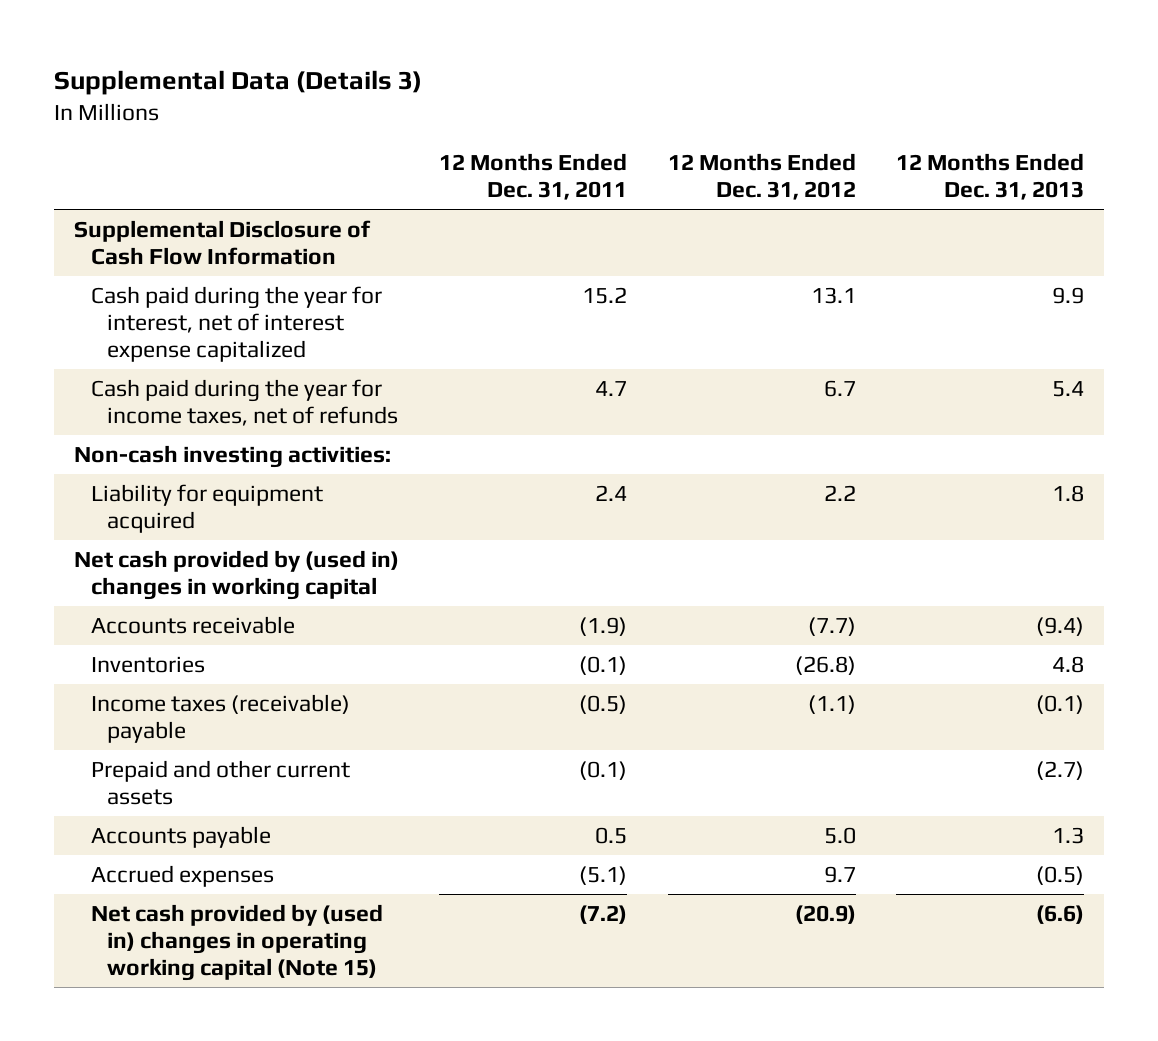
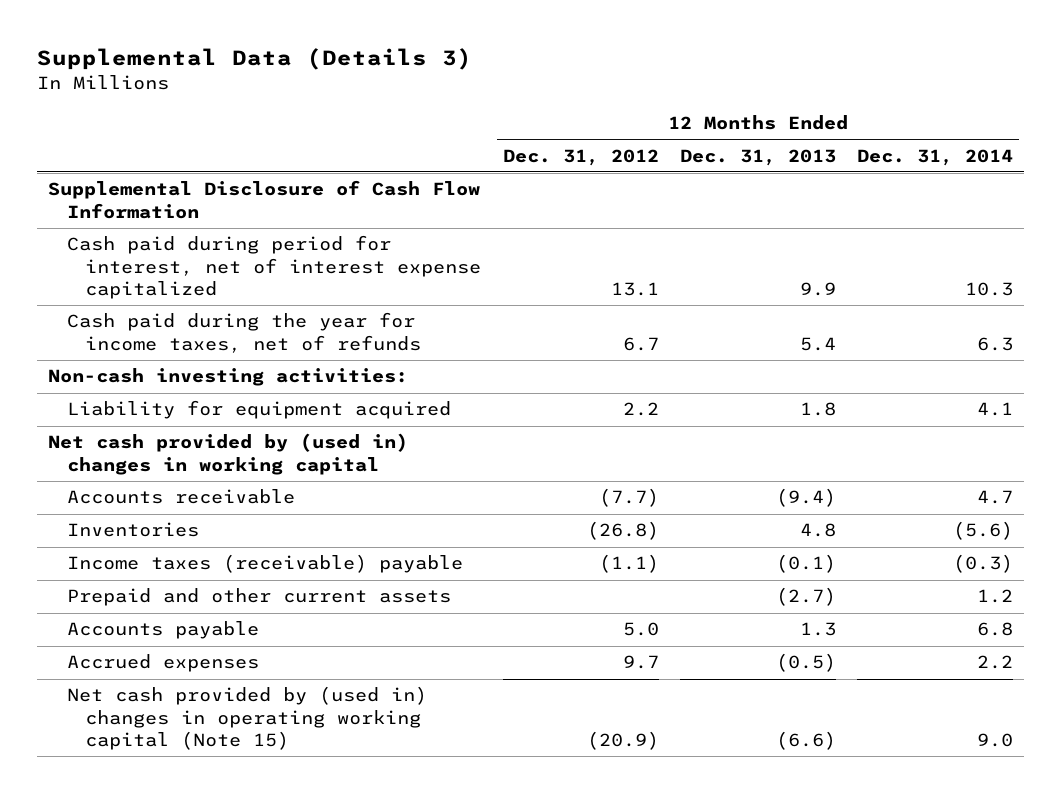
- | 12 Months Ended Dec. 31, 2011 | 12 Months Ended Dec. 31, 2012 | 12 Months Ended Dec. 31, 2013
+ | 12 Months Ended Dec. 31, 2012 | 12 Months Ended Dec. 31, 2013 | 12 Months Ended Dec. 31, 2014
- Cash paid during the year for interest, net of interest expense capitalized | 15.2 | 13.1 | 9.9
+ Cash paid during period for interest, net of interest expense capitalized | 13.1 | 9.9 | 10.3

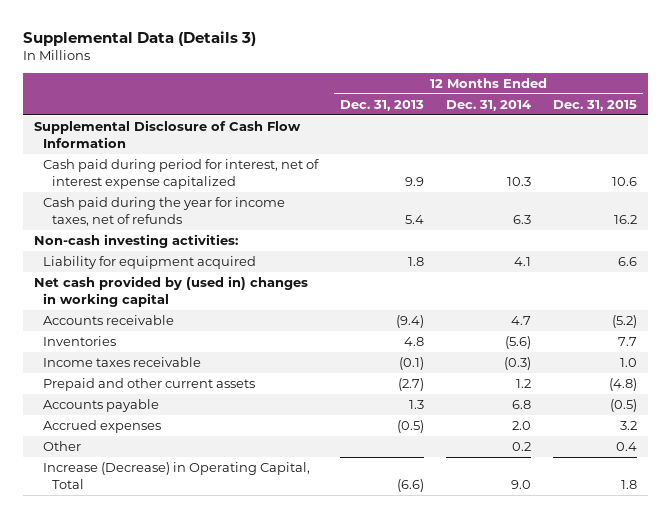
- | 12 Months Ended Dec. 31, 2012 | 12 Months Ended Dec. 31, 2013 | 12 Months Ended Dec. 31, 2014
+ | 12 Months Ended Dec. 31, 2013 | 12 Months Ended Dec. 31, 2014 | 12 Months Ended Dec. 31, 2015
- Income taxes (receivable) payable | (1.1) | (0.1) | (0.3)
+ Income taxes receivable | (0.1) | (0.3) | 1.0
- Accrued expenses | 9.7 | (0.5) | 2.2
- Net cash provided by (used in) changes in operating working capital (Note 15) | (20.9) | (6.6) | 9.0
+ Accrued expenses | (0.5) | 2.0 | 3.2
+ Other | | 0.2 | 0.4
+ Increase (Decrease) in Operating Capital, Total | (6.6) | 9.0 | 1.8

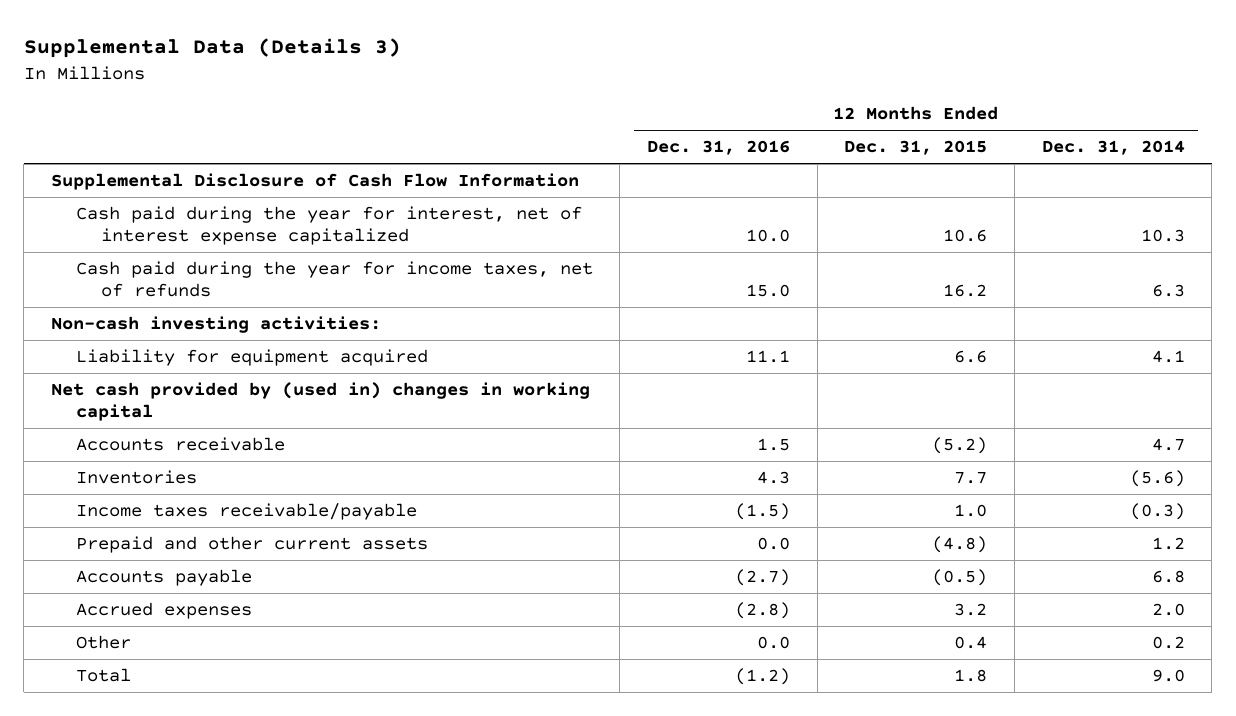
- | 12 Months Ended Dec. 31, 2013 | 12 Months Ended Dec. 31, 2014 | 12 Months Ended Dec. 31, 2015
+ | 12 Months Ended Dec. 31, 2016 | 12 Months Ended Dec. 31, 2015 | 12 Months Ended Dec. 31, 2014
- Cash paid during period for interest, net of interest expense capitalized | 9.9 | 10.3 | 10.6
+ Cash paid during the year for interest, net of interest expense capitalized | 10.0 | 10.6 | 10.3
- Income taxes receivable | (0.1) | (0.3) | 1.0
+ Income taxes receivable/payable | (1.5) | 1.0 | (0.3)
- Increase (Decrease) in Operating Capital, Total | (6.6) | 9.0 | 1.8
+ Total | (1.2) | 1.8 | 9.0

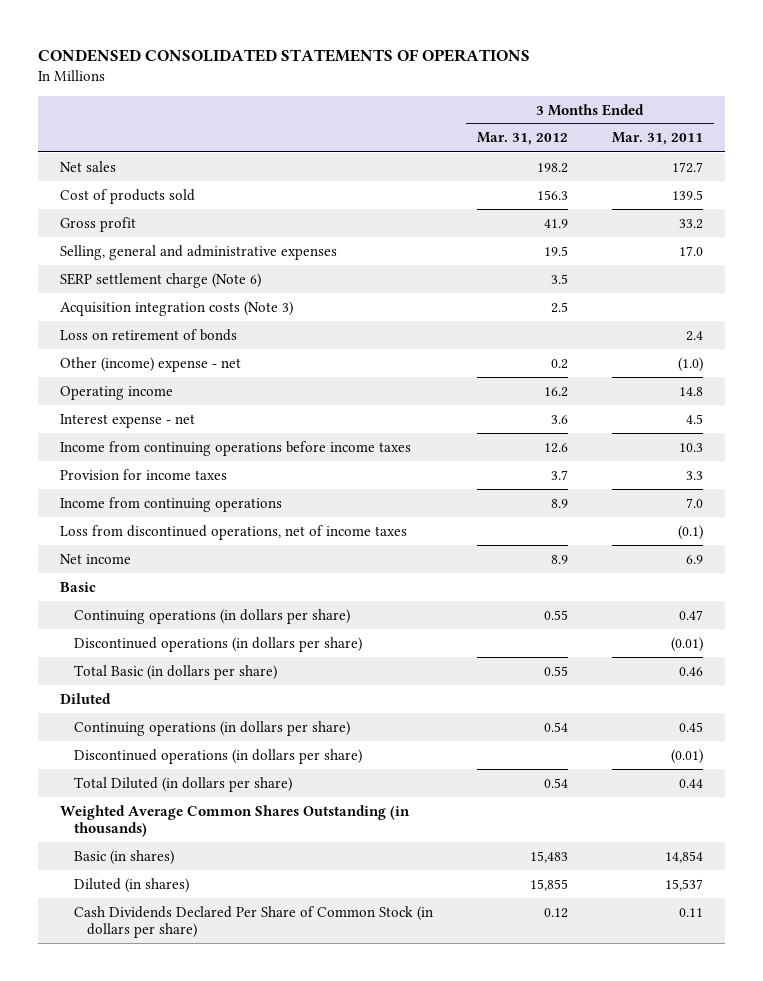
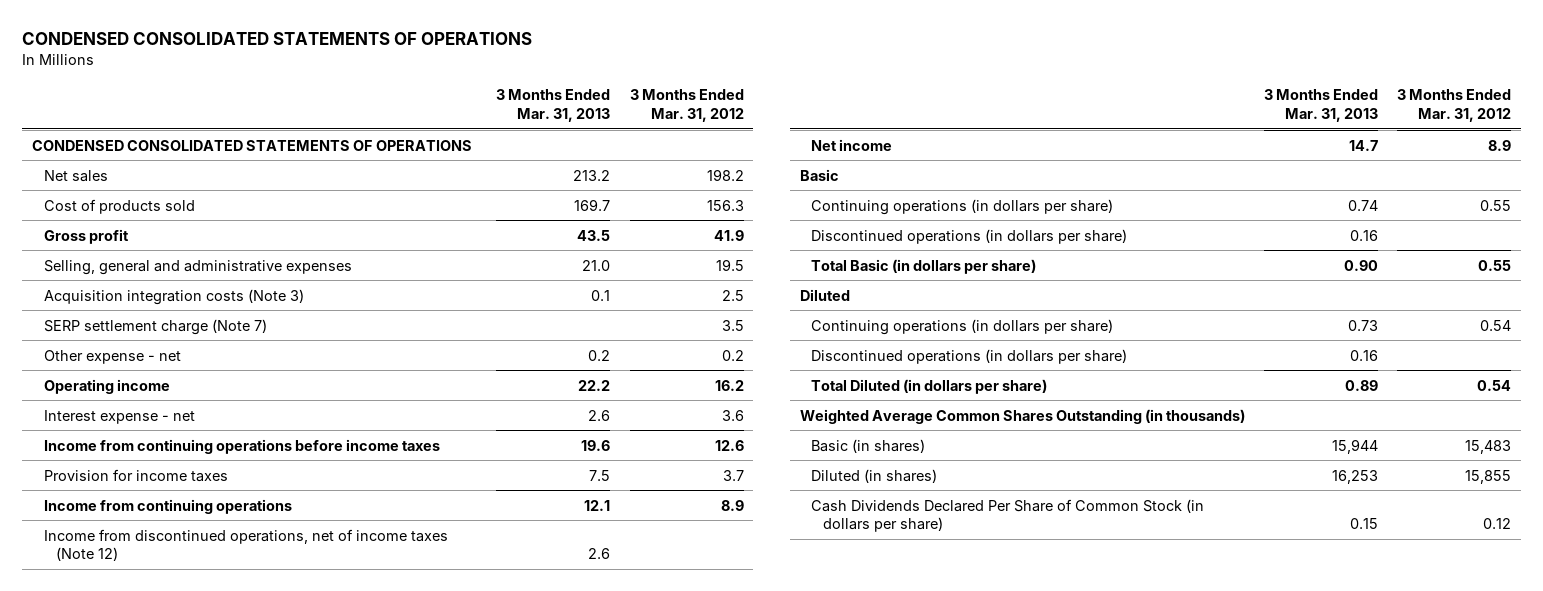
- | 3 Months Ended Mar. 31, 2012 | 3 Months Ended Mar. 31, 2011
+ | 3 Months Ended Mar. 31, 2013 | 3 Months Ended Mar. 31, 2012
+ CONDENSED CONSOLIDATED STATEMENTS OF OPERATIONS
- SERP settlement charge (Note 6) | 3.5 |
- Loss on retirement of bonds | | 2.4
- Other (income) expense - net | 0.2 | (1.0)
+ SERP settlement charge (Note 7) | | 3.5
+ Other expense - net | 0.2 | 0.2
- Loss from discontinued operations, net of income taxes | | (0.1)
+ Income from discontinued operations, net of income taxes (Note 12) | 2.6 |

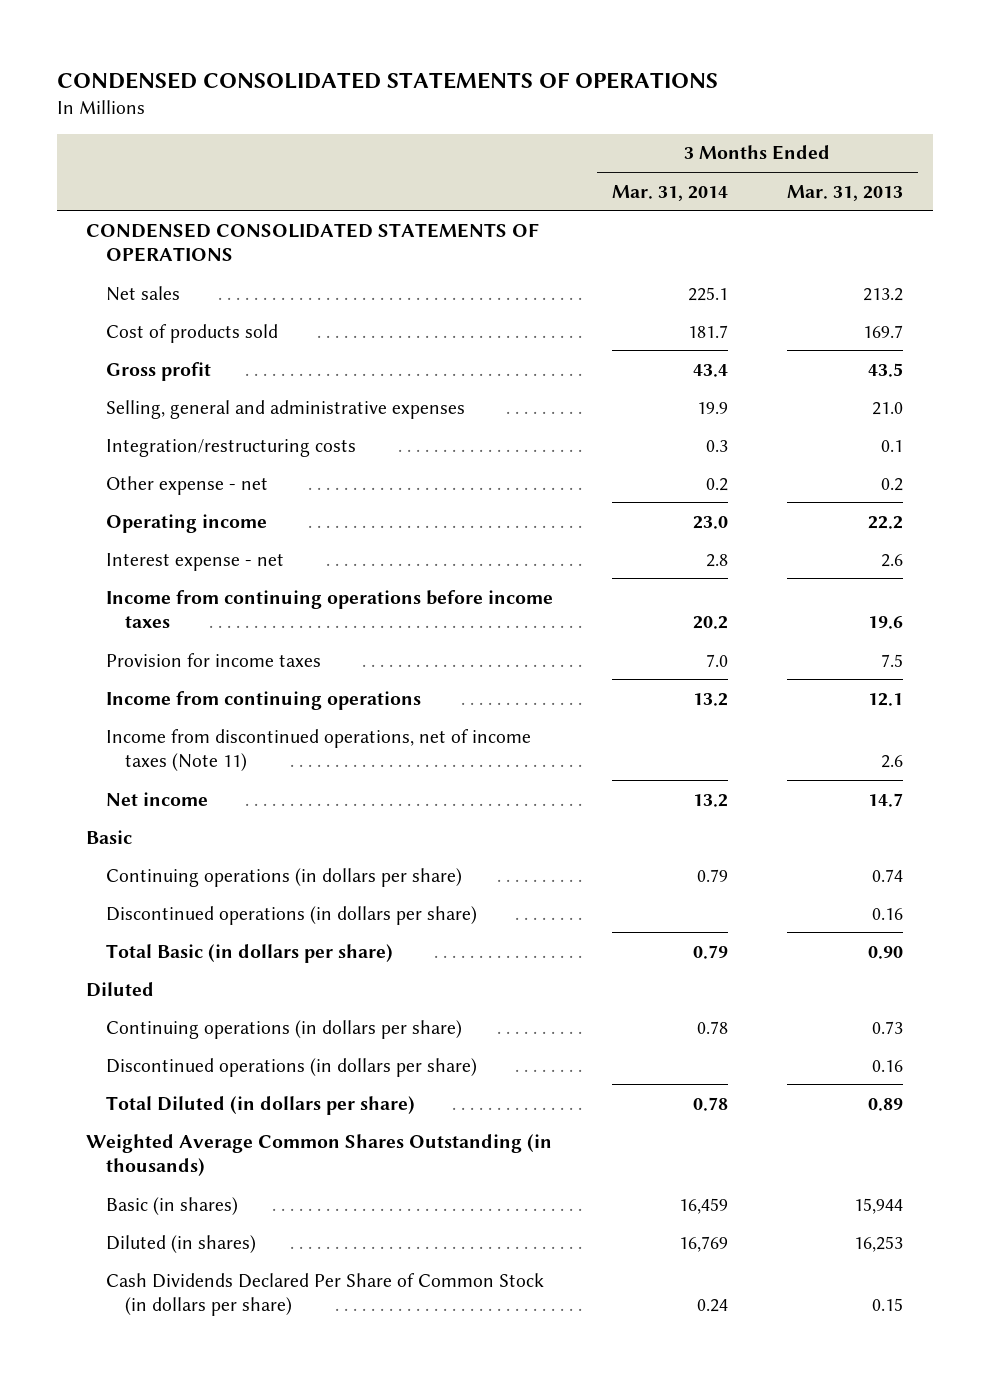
- | 3 Months Ended Mar. 31, 2013 | 3 Months Ended Mar. 31, 2012
+ | 3 Months Ended Mar. 31, 2014 | 3 Months Ended Mar. 31, 2013
- Acquisition integration costs (Note 3) | 0.1 | 2.5
- SERP settlement charge (Note 7) | | 3.5
+ Integration/restructuring costs | 0.3 | 0.1
- Income from discontinued operations, net of income taxes (Note 12) | 2.6 |
+ Income from discontinued operations, net of income taxes (Note 11) | | 2.6

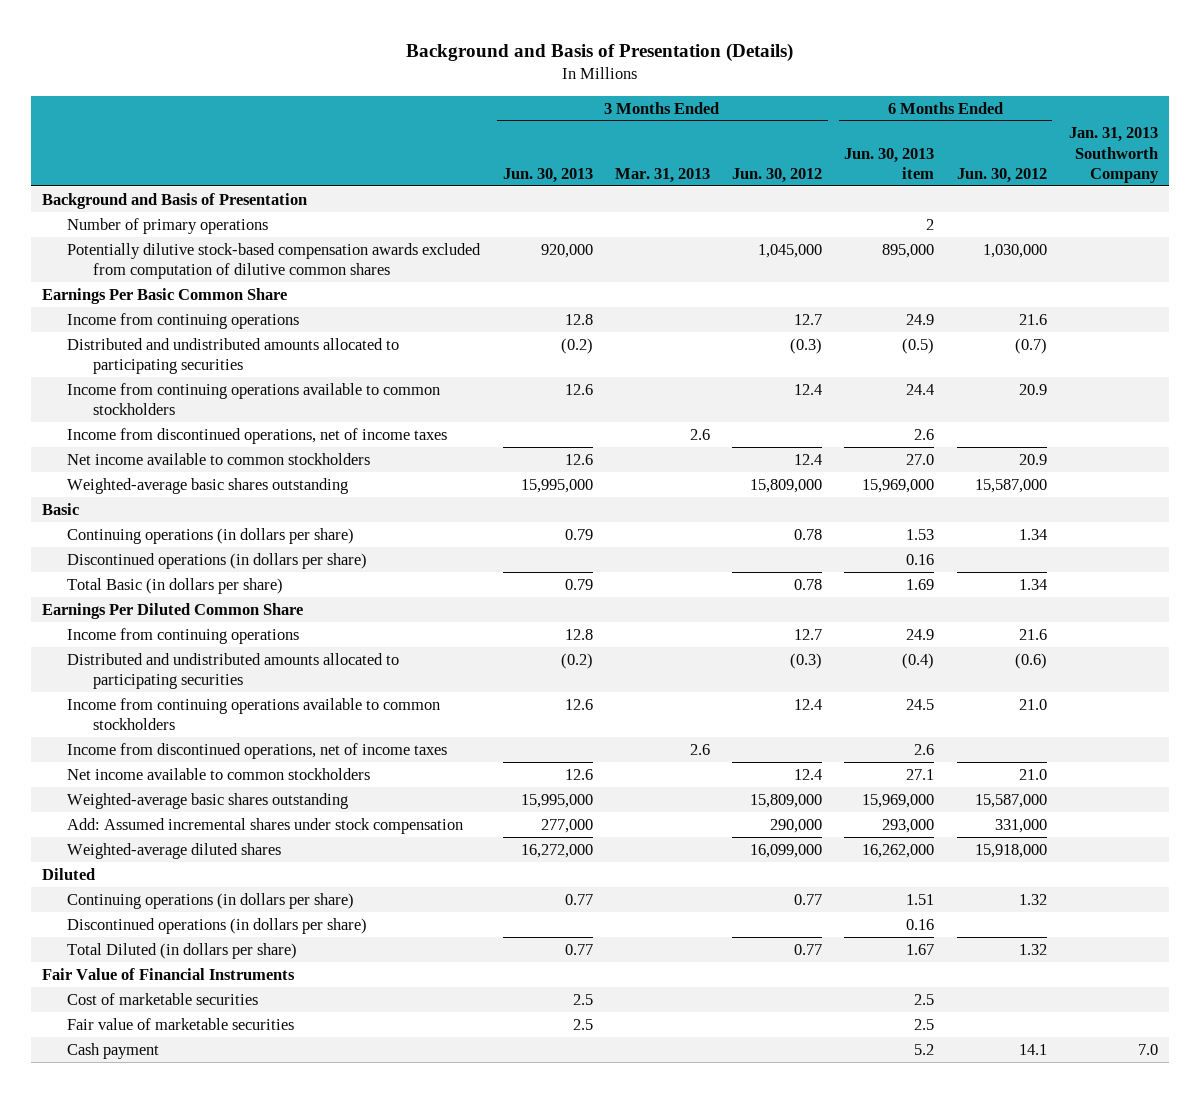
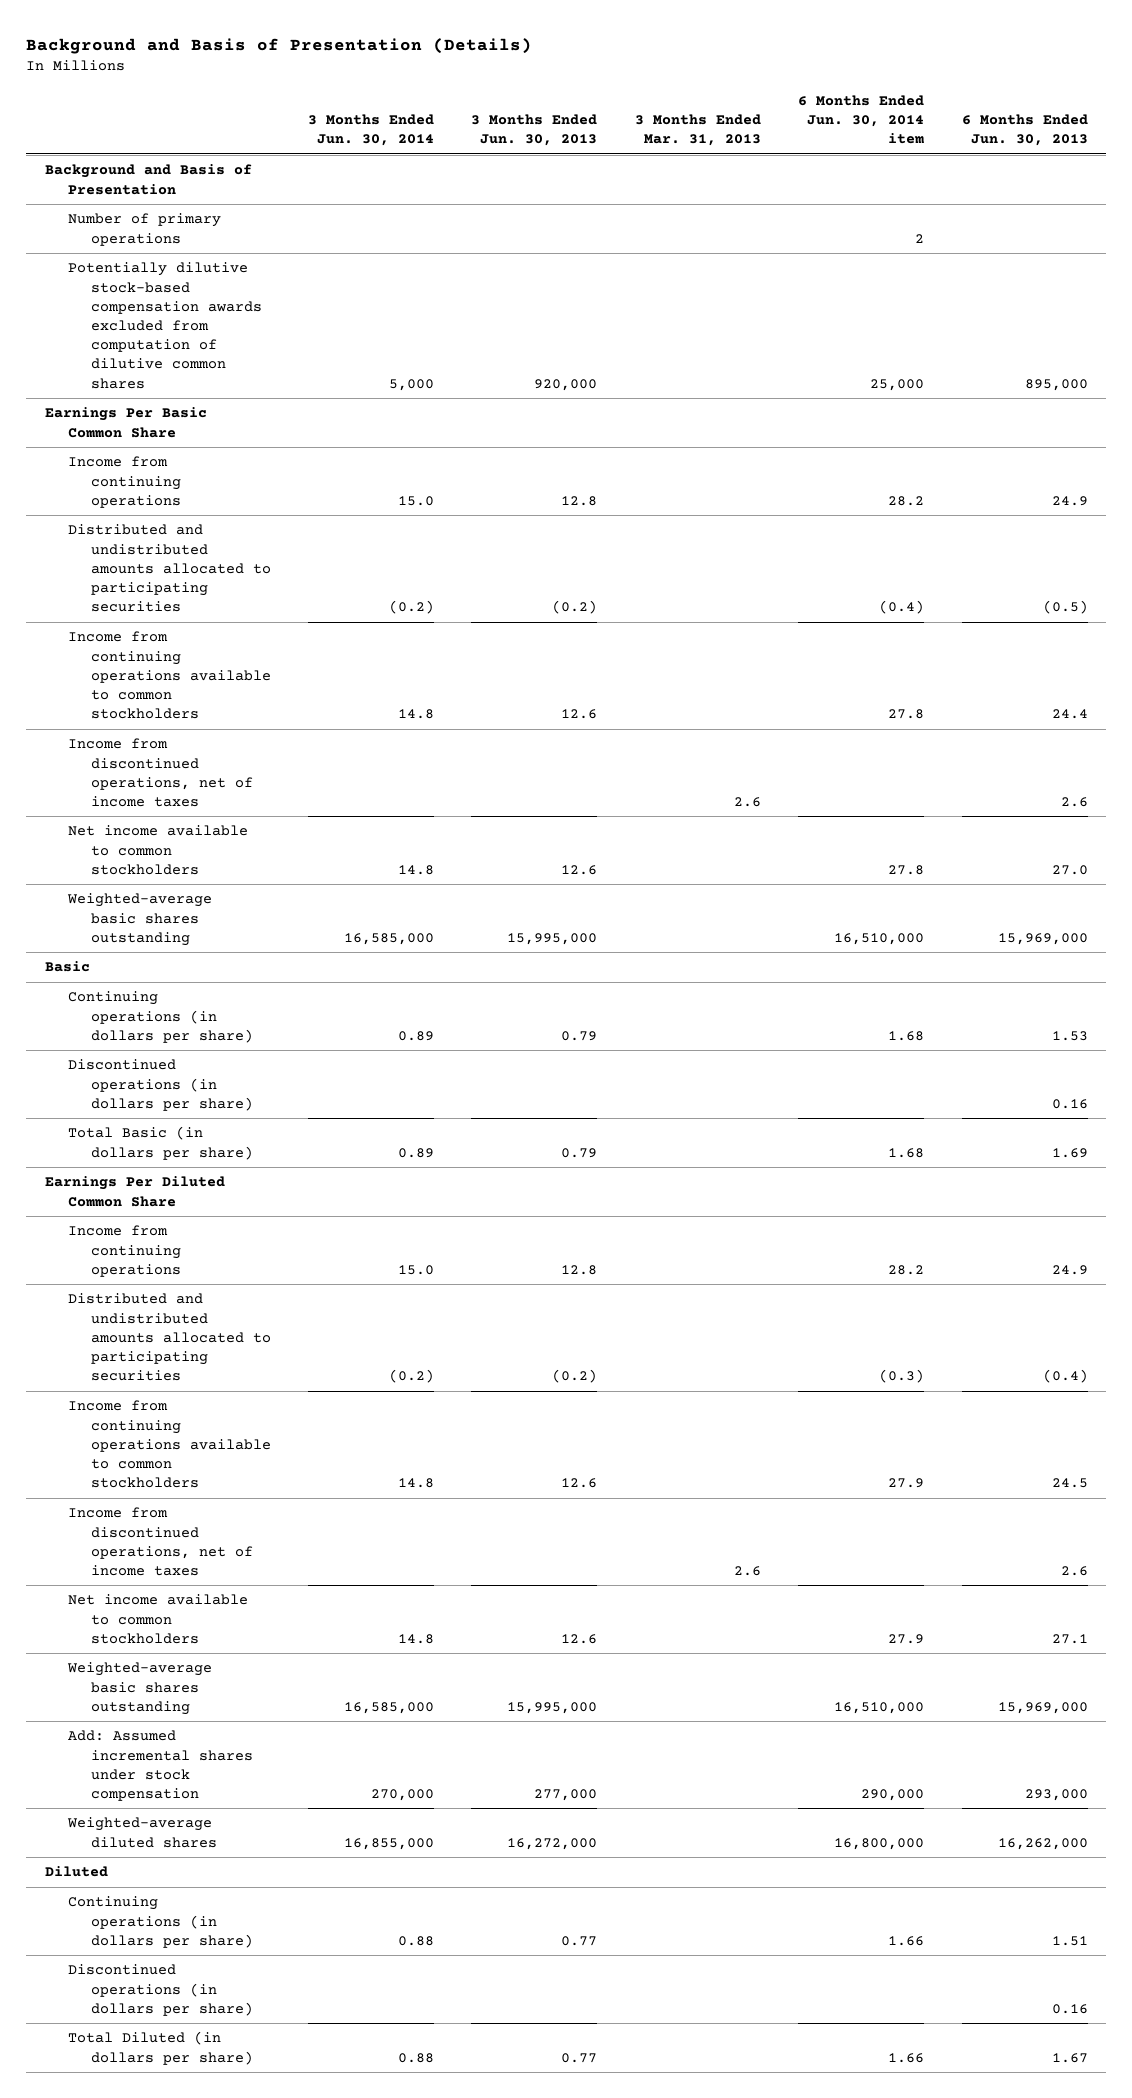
- | 3 Months Ended Jun. 30, 2013 | 3 Months Ended Mar. 31, 2013 | 3 Months Ended Jun. 30, 2012 | 6 Months Ended Jun. 30, 2013 item | 6 Months Ended Jun. 30, 2012 | Jan. 31, 2013 Southworth Company
+ | 3 Months Ended Jun. 30, 2014 | 3 Months Ended Jun. 30, 2013 | 3 Months Ended Mar. 31, 2013 | 6 Months Ended Jun. 30, 2014 item | 6 Months Ended Jun. 30, 2013
- Fair Value of Financial Instruments
- Cost of marketable securities | 2.5 | | | 2.5 | |
- Fair value of marketable securities | 2.5 | | | 2.5 | |
- Cash payment | | | | 5.2 | 14.1 | 7.0

